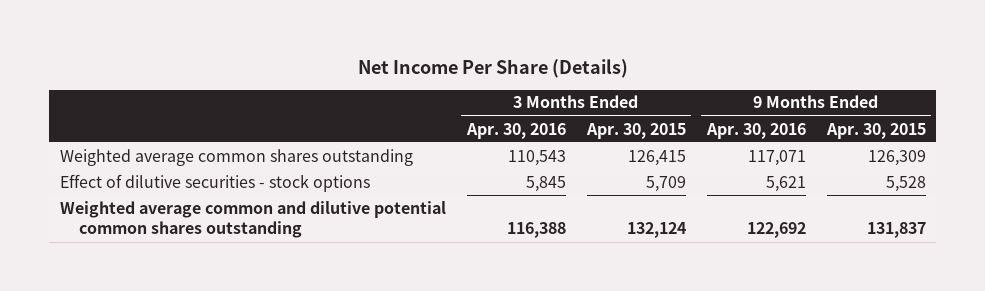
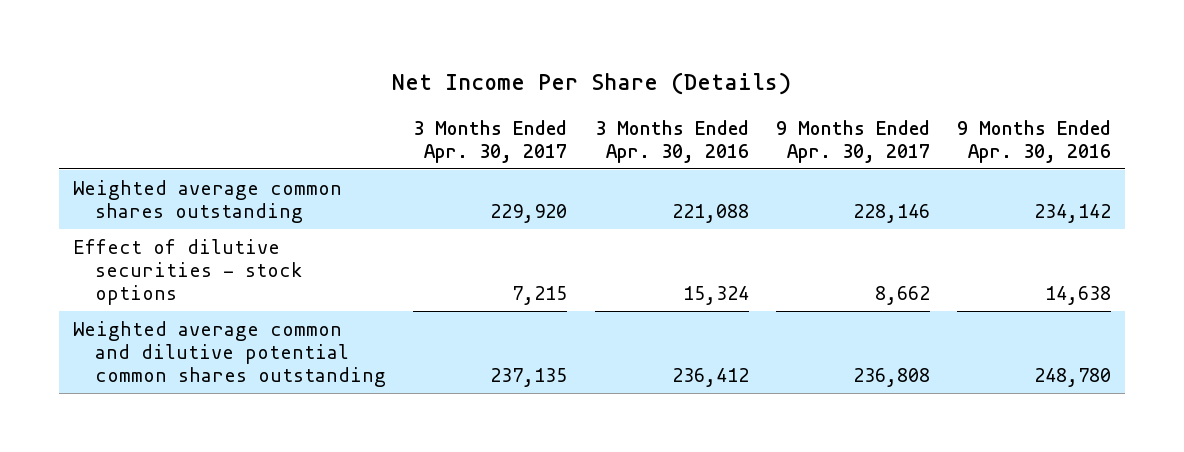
- | 3 Months Ended Apr. 30, 2016 | 3 Months Ended Apr. 30, 2015 | 9 Months Ended Apr. 30, 2016 | 9 Months Ended Apr. 30, 2015
+ | 3 Months Ended Apr. 30, 2017 | 3 Months Ended Apr. 30, 2016 | 9 Months Ended Apr. 30, 2017 | 9 Months Ended Apr. 30, 2016
- Weighted average common shares outstanding | 110,543 | 126,415 | 117,071 | 126,309
- Effect of dilutive securities - stock options | 5,845 | 5,709 | 5,621 | 5,528
- Weighted average common and dilutive potential common shares outstanding | 116,388 | 132,124 | 122,692 | 131,837
+ Weighted average common shares outstanding | 229,920 | 221,088 | 228,146 | 234,142
+ Effect of dilutive securities - stock options | 7,215 | 15,324 | 8,662 | 14,638
+ Weighted average common and dilutive potential common shares outstanding | 237,135 | 236,412 | 236,808 | 248,780

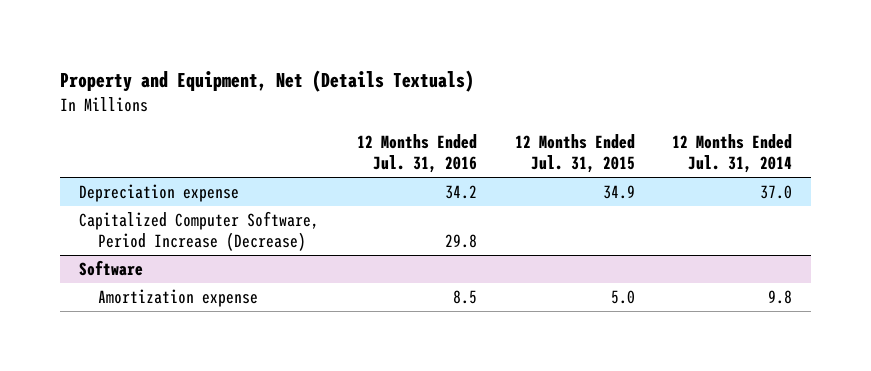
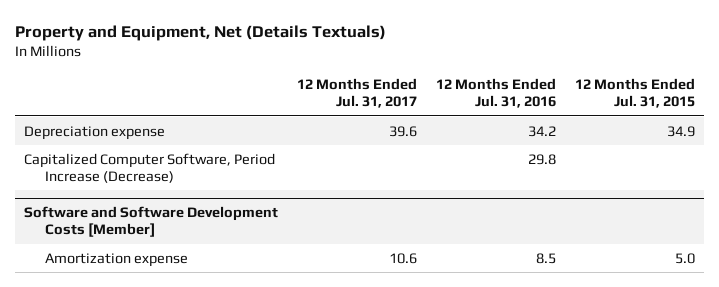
- | 12 Months Ended Jul. 31, 2016 | 12 Months Ended Jul. 31, 2015 | 12 Months Ended Jul. 31, 2014
+ | 12 Months Ended Jul. 31, 2017 | 12 Months Ended Jul. 31, 2016 | 12 Months Ended Jul. 31, 2015
- Software
+ Software and Software Development Costs [Member]

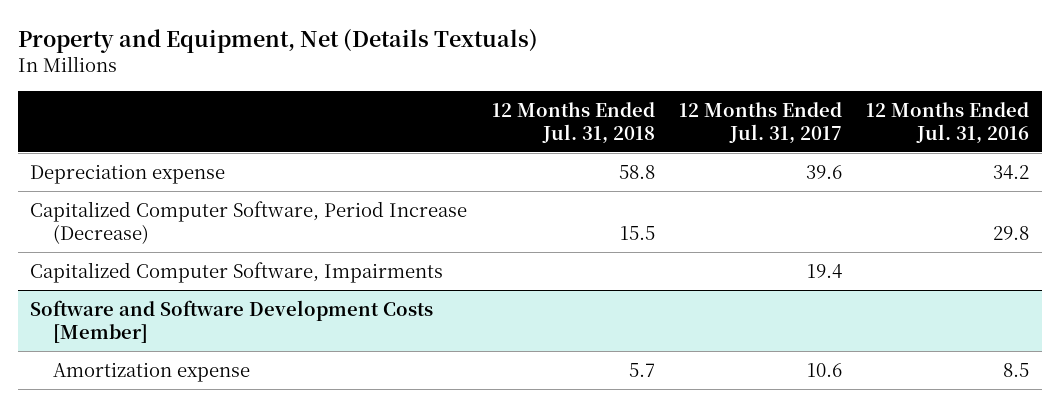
- | 12 Months Ended Jul. 31, 2017 | 12 Months Ended Jul. 31, 2016 | 12 Months Ended Jul. 31, 2015
+ | 12 Months Ended Jul. 31, 2018 | 12 Months Ended Jul. 31, 2017 | 12 Months Ended Jul. 31, 2016
+ Capitalized Computer Software, Impairments | | 19.4 |

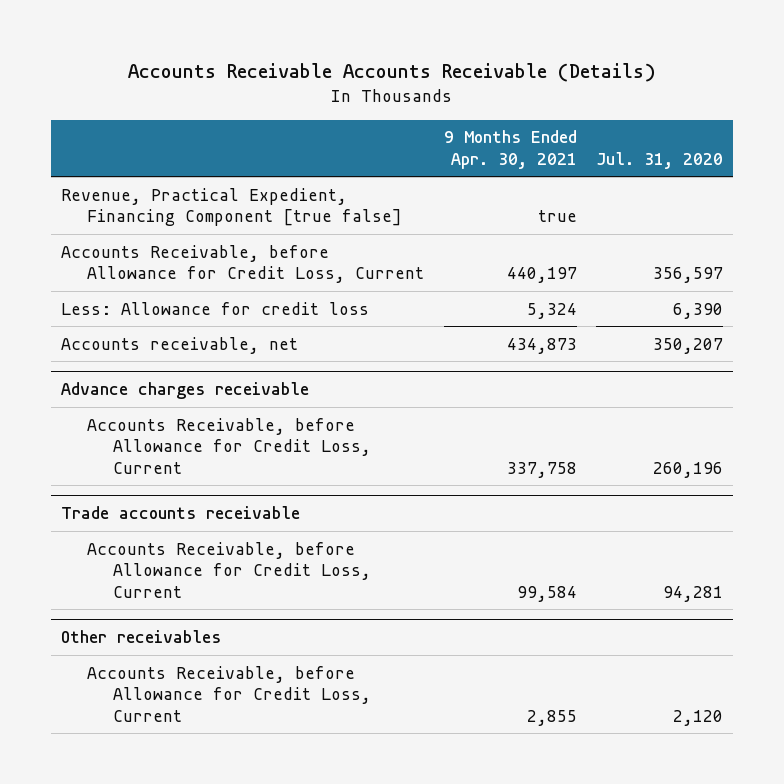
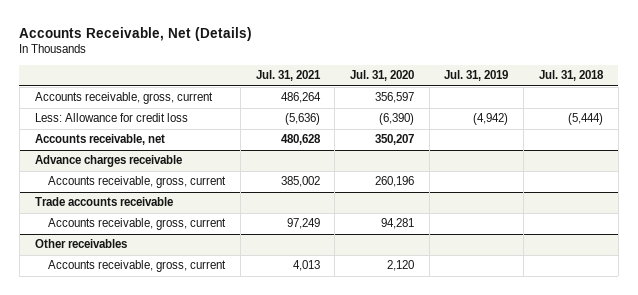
- Accounts Receivable Accounts Receivable (Details)
+ Accounts Receivable, Net (Details)
- | 9 Months Ended Apr. 30, 2021 | Jul. 31, 2020
+ | Jul. 31, 2021 | Jul. 31, 2020 | Jul. 31, 2019 | Jul. 31, 2018
- Revenue, Practical Expedient, Financing Component [true false] | true |
- Accounts Receivable, before Allowance for Credit Loss, Current | 440,197 | 356,597
- Less: Allowance for credit loss | 5,324 | 6,390
+ Accounts receivable, gross, current | 486,264 | 356,597 | |
+ Less: Allowance for credit loss | (5,636) | (6,390) | (4,942) | (5,444)
@ Advance charges receivable
- Accounts Receivable, before Allowance for Credit Loss, Current | 337,758 | 260,196
+ Accounts receivable, gross, current | 385,002 | 260,196 | |
@ Trade accounts receivable
- Accounts Receivable, before Allowance for Credit Loss, Current | 99,584 | 94,281
+ Accounts receivable, gross, current | 97,249 | 94,281 | |
@ Other receivables
- Accounts Receivable, before Allowance for Credit Loss, Current | 2,855 | 2,120
+ Accounts receivable, gross, current | 4,013 | 2,120 | |

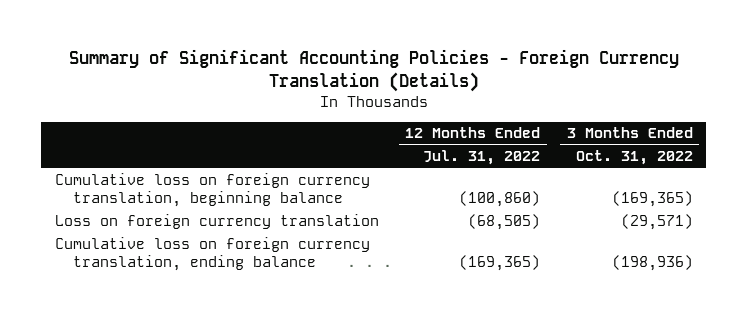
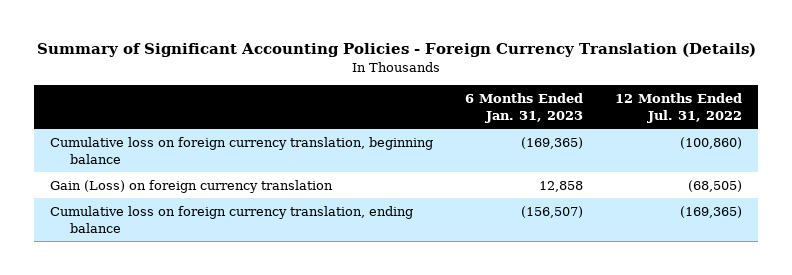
- | 12 Months Ended Jul. 31, 2022 | 3 Months Ended Oct. 31, 2022
+ | 6 Months Ended Jan. 31, 2023 | 12 Months Ended Jul. 31, 2022
- Loss on foreign currency translation | (68,505) | (29,571)
+ Gain (Loss) on foreign currency translation | 12,858 | (68,505)

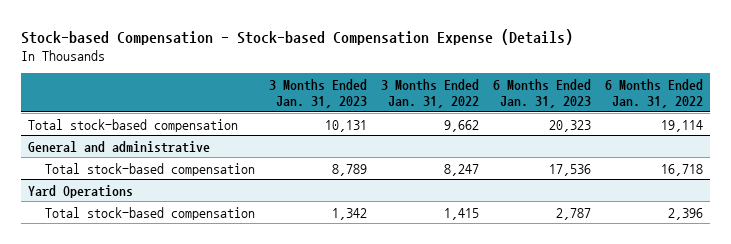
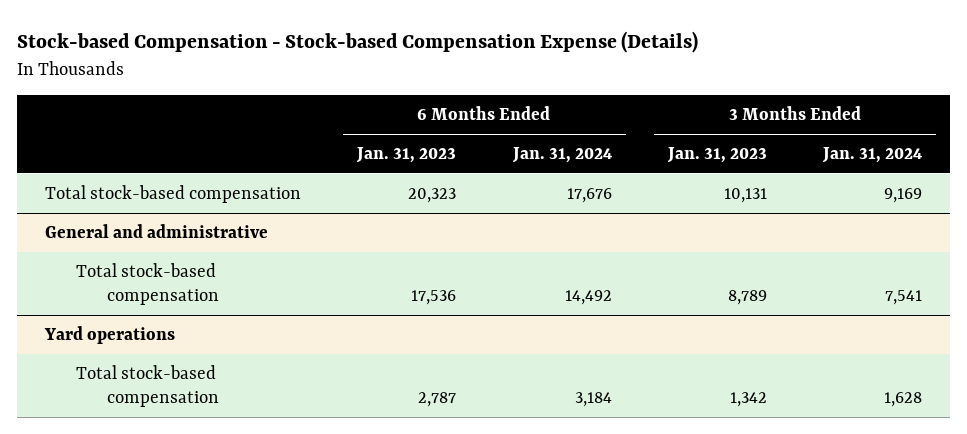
- | 3 Months Ended Jan. 31, 2023 | 3 Months Ended Jan. 31, 2022 | 6 Months Ended Jan. 31, 2023 | 6 Months Ended Jan. 31, 2022
+ | 6 Months Ended Jan. 31, 2023 | 6 Months Ended Jan. 31, 2024 | 3 Months Ended Jan. 31, 2023 | 3 Months Ended Jan. 31, 2024
- Yard Operations
+ Yard operations

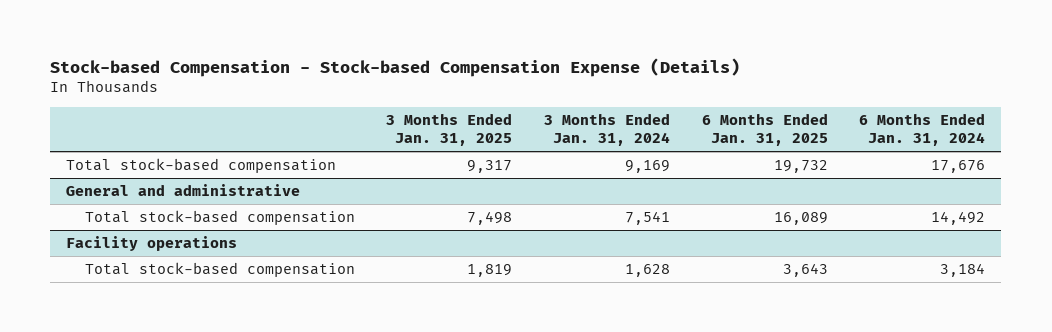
- | 6 Months Ended Jan. 31, 2023 | 6 Months Ended Jan. 31, 2024 | 3 Months Ended Jan. 31, 2023 | 3 Months Ended Jan. 31, 2024
+ | 3 Months Ended Jan. 31, 2025 | 3 Months Ended Jan. 31, 2024 | 6 Months Ended Jan. 31, 2025 | 6 Months Ended Jan. 31, 2024
- Yard operations
+ Facility operations

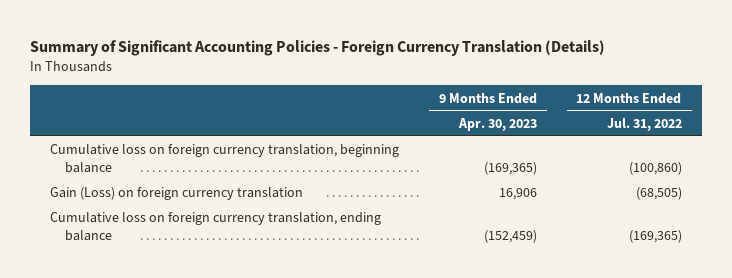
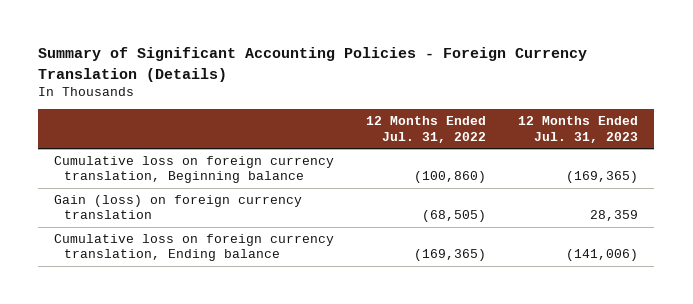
- | 9 Months Ended Apr. 30, 2023 | 12 Months Ended Jul. 31, 2022
+ | 12 Months Ended Jul. 31, 2022 | 12 Months Ended Jul. 31, 2023
- Cumulative loss on foreign currency translation, beginning balance | (169,365) | (100,860)
- Gain (Loss) on foreign currency translation | 16,906 | (68,505)
- Cumulative loss on foreign currency translation, ending balance | (152,459) | (169,365)
+ Cumulative loss on foreign currency translation, Beginning balance | (100,860) | (169,365)
+ Gain (loss) on foreign currency translation | (68,505) | 28,359
+ Cumulative loss on foreign currency translation, Ending balance | (169,365) | (141,006)

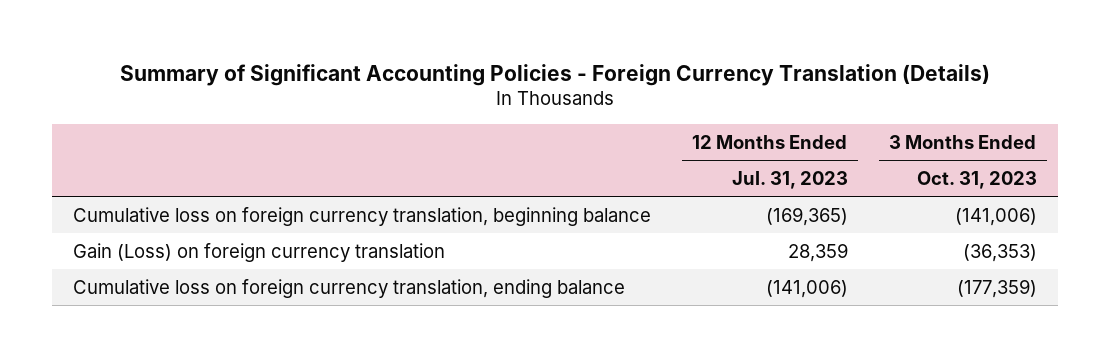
- | 12 Months Ended Jul. 31, 2022 | 12 Months Ended Jul. 31, 2023
+ | 12 Months Ended Jul. 31, 2023 | 3 Months Ended Oct. 31, 2023
- Cumulative loss on foreign currency translation, Beginning balance | (100,860) | (169,365)
- Gain (loss) on foreign currency translation | (68,505) | 28,359
- Cumulative loss on foreign currency translation, Ending balance | (169,365) | (141,006)
+ Cumulative loss on foreign currency translation, beginning balance | (169,365) | (141,006)
+ Gain (Loss) on foreign currency translation | 28,359 | (36,353)
+ Cumulative loss on foreign currency translation, ending balance | (141,006) | (177,359)

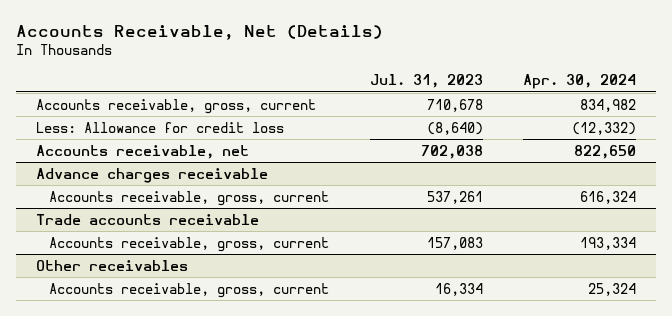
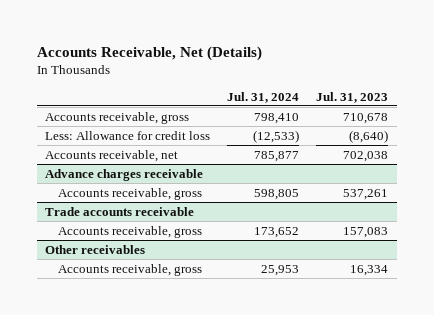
- | Jul. 31, 2023 | Apr. 30, 2024
+ | Jul. 31, 2024 | Jul. 31, 2023
- Accounts receivable, gross, current | 710,678 | 834,982
+ Accounts receivable, gross | 798,410 | 710,678
@ Advance charges receivable
- Accounts receivable, gross, current | 537,261 | 616,324
+ Accounts receivable, gross | 598,805 | 537,261
@ Trade accounts receivable
- Accounts receivable, gross, current | 157,083 | 193,334
+ Accounts receivable, gross | 173,652 | 157,083
@ Other receivables
- Accounts receivable, gross, current | 16,334 | 25,324
+ Accounts receivable, gross | 25,953 | 16,334

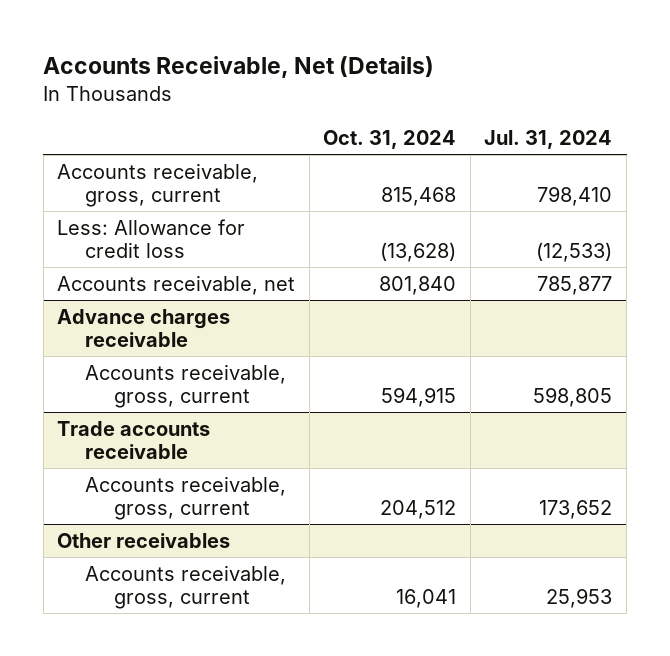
- | Jul. 31, 2024 | Jul. 31, 2023
+ | Oct. 31, 2024 | Jul. 31, 2024
- Accounts receivable, gross | 798,410 | 710,678
+ Accounts receivable, gross, current | 815,468 | 798,410
@ Advance charges receivable
- Accounts receivable, gross | 598,805 | 537,261
+ Accounts receivable, gross, current | 594,915 | 598,805
@ Trade accounts receivable
- Accounts receivable, gross | 173,652 | 157,083
+ Accounts receivable, gross, current | 204,512 | 173,652
@ Other receivables
- Accounts receivable, gross | 25,953 | 16,334
+ Accounts receivable, gross, current | 16,041 | 25,953

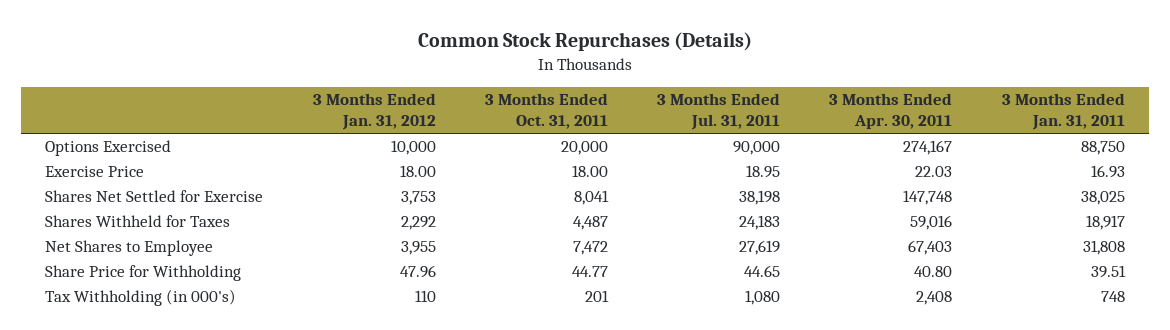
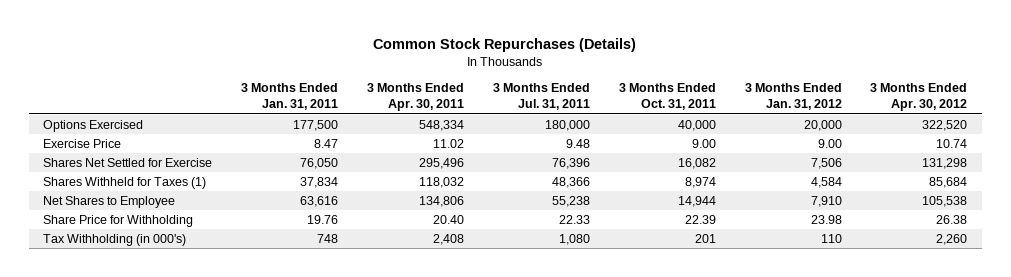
- | 3 Months Ended Jan. 31, 2012 | 3 Months Ended Oct. 31, 2011 | 3 Months Ended Jul. 31, 2011 | 3 Months Ended Apr. 30, 2011 | 3 Months Ended Jan. 31, 2011
+ | 3 Months Ended Jan. 31, 2011 | 3 Months Ended Apr. 30, 2011 | 3 Months Ended Jul. 31, 2011 | 3 Months Ended Oct. 31, 2011 | 3 Months Ended Jan. 31, 2012 | 3 Months Ended Apr. 30, 2012
- Options Exercised | 10,000 | 20,000 | 90,000 | 274,167 | 88,750
- Exercise Price | 18.00 | 18.00 | 18.95 | 22.03 | 16.93
- Shares Net Settled for Exercise | 3,753 | 8,041 | 38,198 | 147,748 | 38,025
- Shares Withheld for Taxes | 2,292 | 4,487 | 24,183 | 59,016 | 18,917
- Net Shares to Employee | 3,955 | 7,472 | 27,619 | 67,403 | 31,808
- Share Price for Withholding | 47.96 | 44.77 | 44.65 | 40.80 | 39.51
+ Options Exercised | 177,500 | 548,334 | 180,000 | 40,000 | 20,000 | 322,520
+ Exercise Price | 8.47 | 11.02 | 9.48 | 9.00 | 9.00 | 10.74
+ Shares Net Settled for Exercise | 76,050 | 295,496 | 76,396 | 16,082 | 7,506 | 131,298
+ Shares Withheld for Taxes (1) | 37,834 | 118,032 | 48,366 | 8,974 | 4,584 | 85,684
+ Net Shares to Employee | 63,616 | 134,806 | 55,238 | 14,944 | 7,910 | 105,538
+ Share Price for Withholding | 19.76 | 20.40 | 22.33 | 22.39 | 23.98 | 26.38

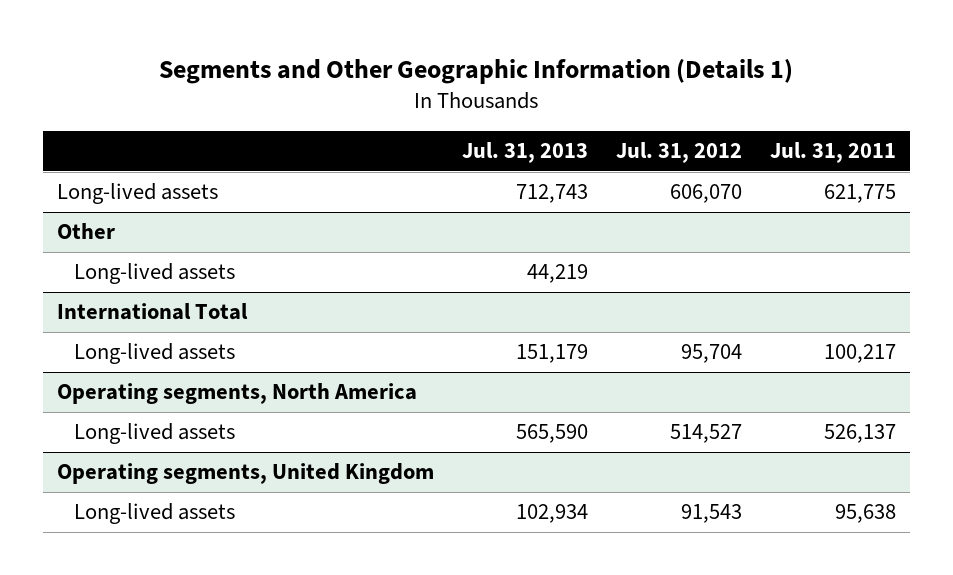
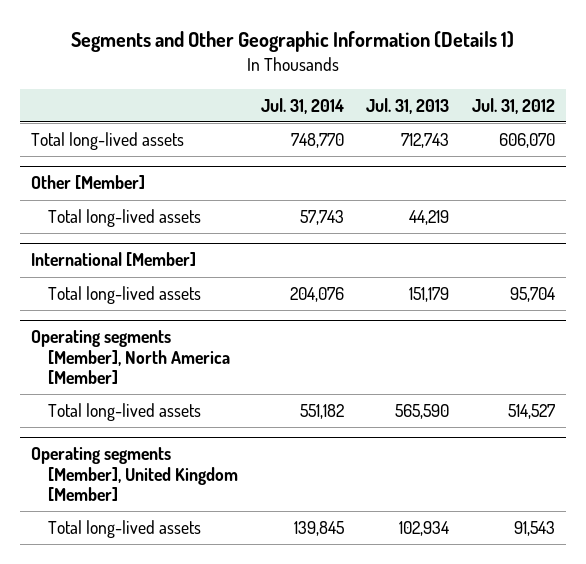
- | Jul. 31, 2013 | Jul. 31, 2012 | Jul. 31, 2011
+ | Jul. 31, 2014 | Jul. 31, 2013 | Jul. 31, 2012
- Long-lived assets | 712,743 | 606,070 | 621,775
- Other
- Long-lived assets | 44,219 | |
- International Total
- Long-lived assets | 151,179 | 95,704 | 100,217
- Operating segments, North America
- Long-lived assets | 565,590 | 514,527 | 526,137
- Operating segments, United Kingdom
- Long-lived assets | 102,934 | 91,543 | 95,638
+ Total long-lived assets | 748,770 | 712,743 | 606,070
+ Other [Member]
+ Total long-lived assets | 57,743 | 44,219 |
+ International [Member]
+ Total long-lived assets | 204,076 | 151,179 | 95,704
+ Operating segments [Member], North America [Member]
+ Total long-lived assets | 551,182 | 565,590 | 514,527
+ Operating segments [Member], United Kingdom [Member]
+ Total long-lived assets | 139,845 | 102,934 | 91,543

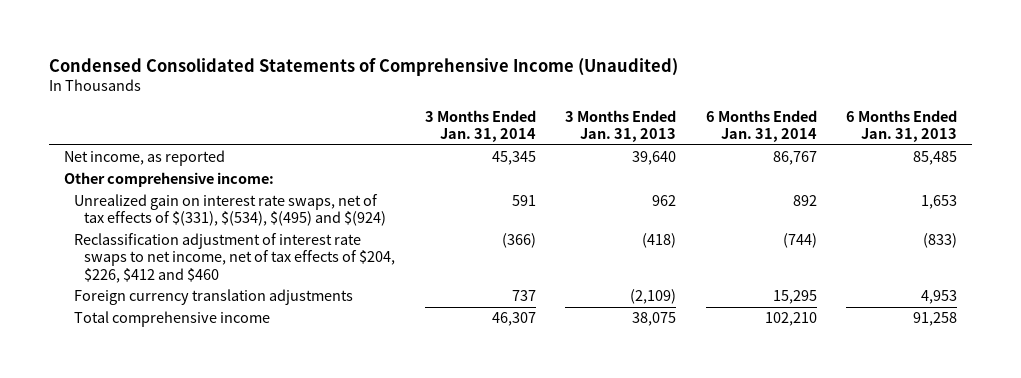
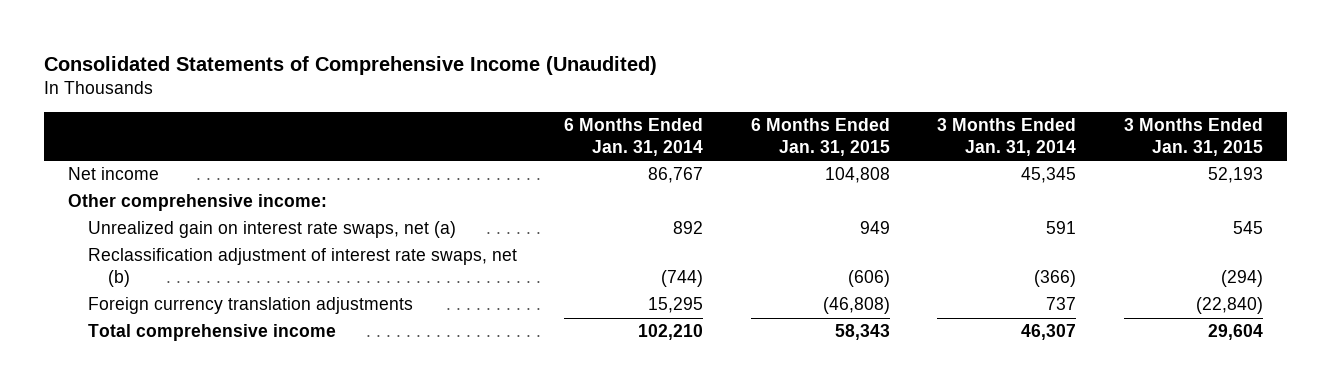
- Condensed Consolidated Statements of Comprehensive Income (Unaudited)
+ Consolidated Statements of Comprehensive Income (Unaudited)
- | 3 Months Ended Jan. 31, 2014 | 3 Months Ended Jan. 31, 2013 | 6 Months Ended Jan. 31, 2014 | 6 Months Ended Jan. 31, 2013
+ | 6 Months Ended Jan. 31, 2014 | 6 Months Ended Jan. 31, 2015 | 3 Months Ended Jan. 31, 2014 | 3 Months Ended Jan. 31, 2015
- Net income, as reported | 45,345 | 39,640 | 86,767 | 85,485
+ Net income | 86,767 | 104,808 | 45,345 | 52,193
- Unrealized gain on interest rate swaps, net of tax effects of $(331), $(534), $(495) and $(924) | 591 | 962 | 892 | 1,653
- Reclassification adjustment of interest rate swaps to net income, net of tax effects of $204, $226, $412 and $460 | (366) | (418) | (744) | (833)
+ Unrealized gain on interest rate swaps, net (a) | 892 | 949 | 591 | 545
+ Reclassification adjustment of interest rate swaps, net (b) | (744) | (606) | (366) | (294)

